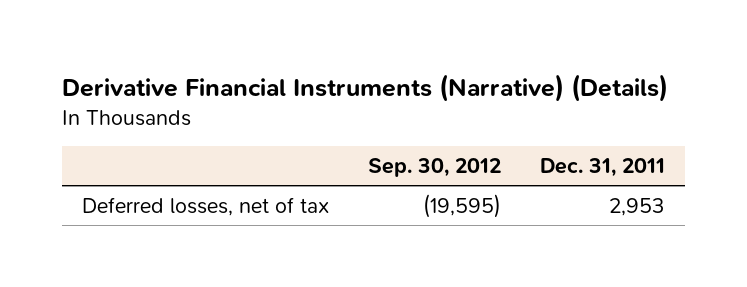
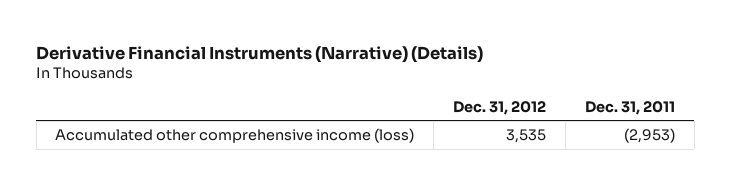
- | Sep. 30, 2012 | Dec. 31, 2011
+ | Dec. 31, 2012 | Dec. 31, 2011
- Deferred losses, net of tax | (19,595) | 2,953
+ Accumulated other comprehensive income (loss) | 3,535 | (2,953)

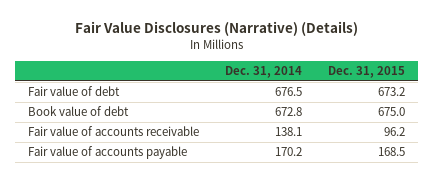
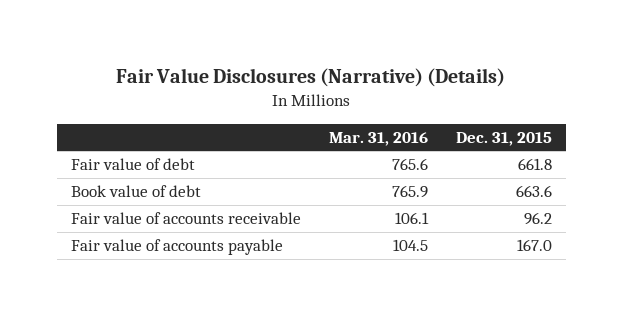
- | Dec. 31, 2014 | Dec. 31, 2015
+ | Mar. 31, 2016 | Dec. 31, 2015
- Fair value of debt | 676.5 | 673.2
- Book value of debt | 672.8 | 675.0
+ Fair value of debt | 765.6 | 661.8
+ Book value of debt | 765.9 | 663.6
- Fair value of accounts payable | 170.2 | 168.5
+ Fair value of accounts payable | 104.5 | 167.0

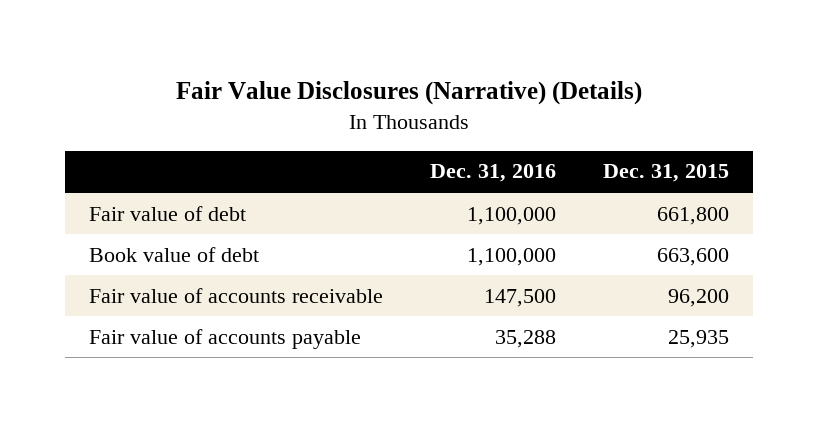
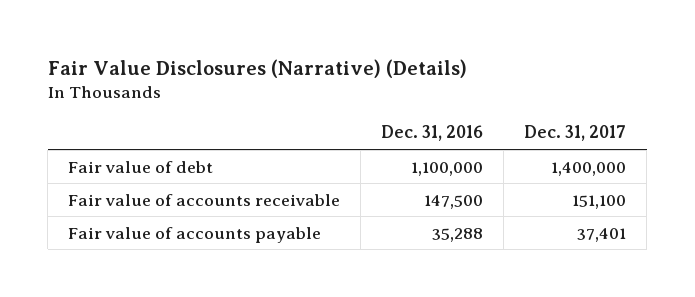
- | Dec. 31, 2016 | Dec. 31, 2015
+ | Dec. 31, 2016 | Dec. 31, 2017
- Book value of debt | 1,100,000 | 663,600

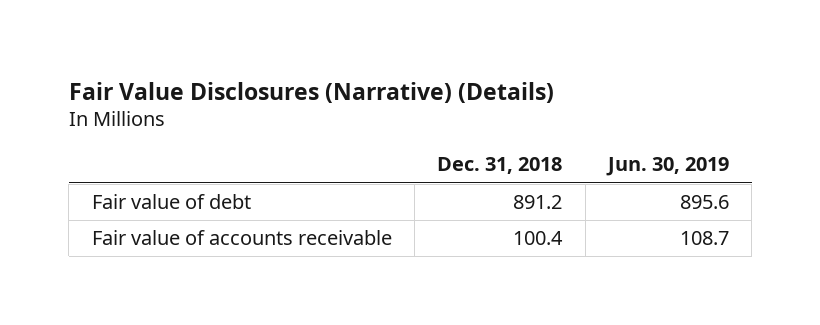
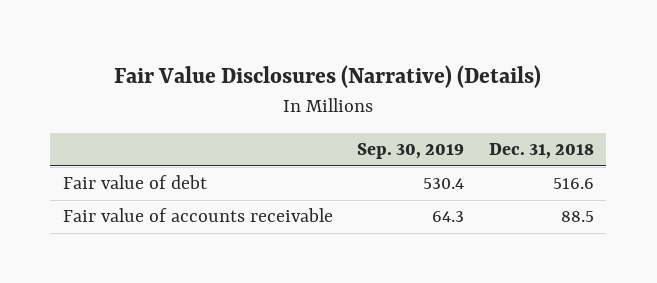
- | Dec. 31, 2018 | Jun. 30, 2019
+ | Sep. 30, 2019 | Dec. 31, 2018
- Fair value of debt | 891.2 | 895.6
- Fair value of accounts receivable | 100.4 | 108.7
+ Fair value of debt | 530.4 | 516.6
+ Fair value of accounts receivable | 64.3 | 88.5

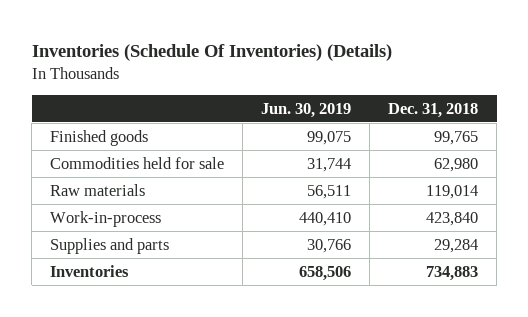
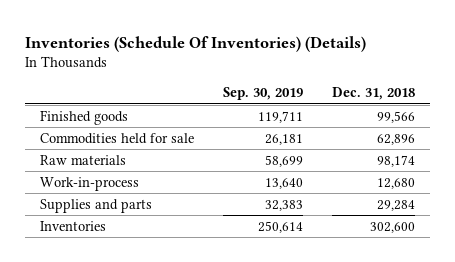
- | Jun. 30, 2019 | Dec. 31, 2018
+ | Sep. 30, 2019 | Dec. 31, 2018
- Finished goods | 99,075 | 99,765
- Commodities held for sale | 31,744 | 62,980
- Raw materials | 56,511 | 119,014
- Work-in-process | 440,410 | 423,840
+ Finished goods | 119,711 | 99,566
+ Commodities held for sale | 26,181 | 62,896
+ Raw materials | 58,699 | 98,174
+ Work-in-process | 13,640 | 12,680
- Inventories | 658,506 | 734,883
+ Inventories | 250,614 | 302,600

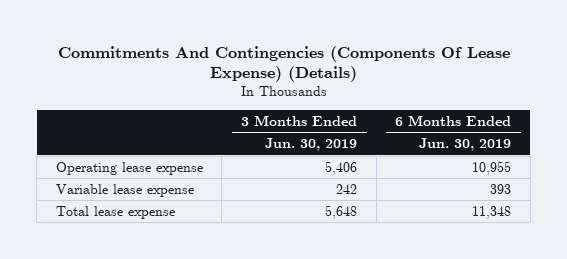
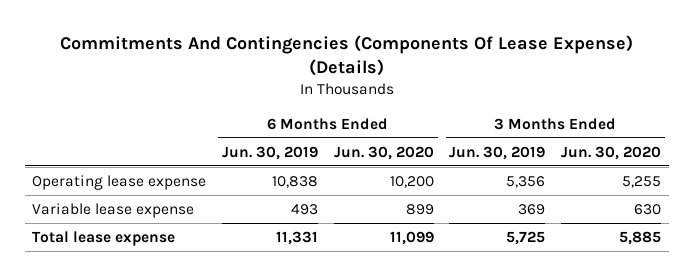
- | 3 Months Ended Jun. 30, 2019 | 6 Months Ended Jun. 30, 2019
+ | 6 Months Ended Jun. 30, 2019 | 6 Months Ended Jun. 30, 2020 | 3 Months Ended Jun. 30, 2019 | 3 Months Ended Jun. 30, 2020
- Operating lease expense | 5,406 | 10,955
- Variable lease expense | 242 | 393
- Total lease expense | 5,648 | 11,348
+ Operating lease expense | 10,838 | 10,200 | 5,356 | 5,255
+ Variable lease expense | 493 | 899 | 369 | 630
+ Total lease expense | 11,331 | 11,099 | 5,725 | 5,885

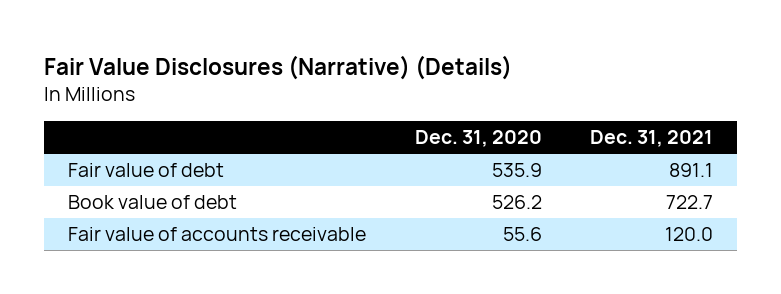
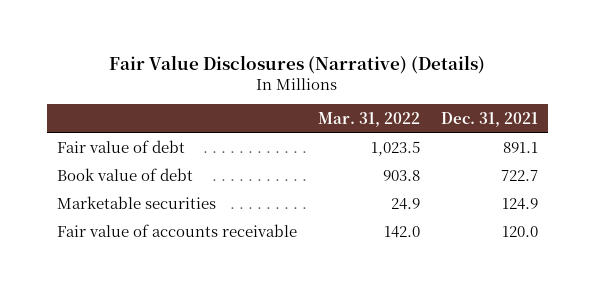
- | Dec. 31, 2020 | Dec. 31, 2021
+ | Mar. 31, 2022 | Dec. 31, 2021
+ Marketable securities | 24.9 | 124.9

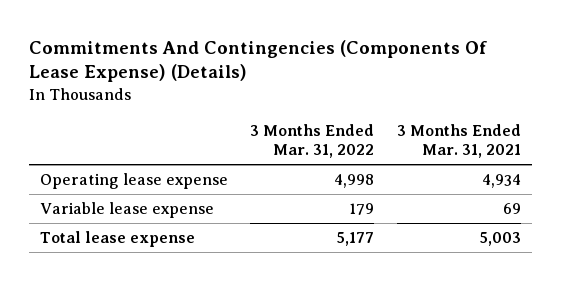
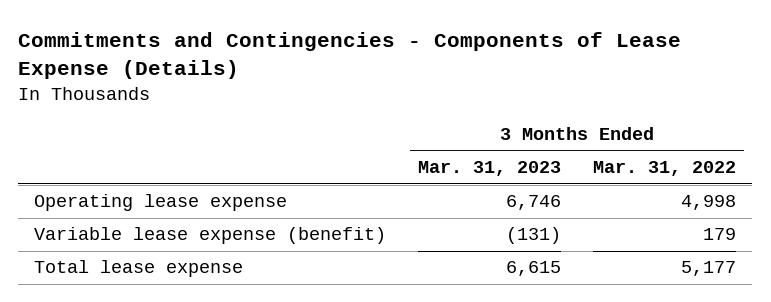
- Commitments And Contingencies (Components Of Lease Expense) (Details)
+ Commitments and Contingencies - Components of Lease Expense (Details)
- | 3 Months Ended Mar. 31, 2022 | 3 Months Ended Mar. 31, 2021
+ | 3 Months Ended Mar. 31, 2023 | 3 Months Ended Mar. 31, 2022
- Variable lease expense | 179 | 69
+ Variable lease expense (benefit) | (131) | 179

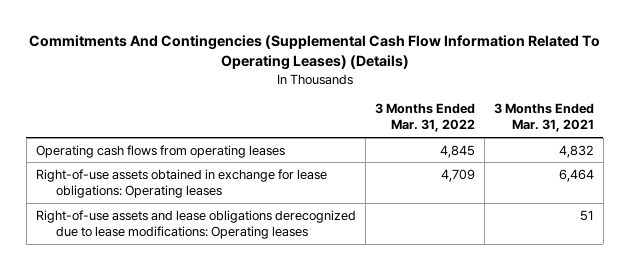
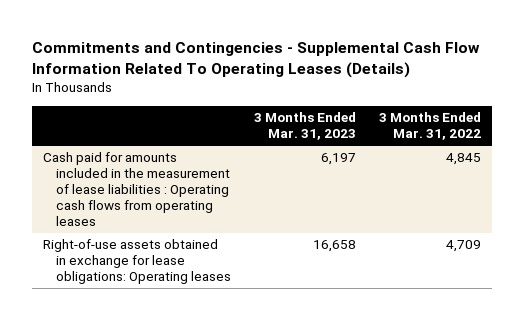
- Commitments And Contingencies (Supplemental Cash Flow Information Related To Operating Leases) (Details)
+ Commitments and Contingencies - Supplemental Cash Flow Information Related To Operating Leases (Details)
- | 3 Months Ended Mar. 31, 2022 | 3 Months Ended Mar. 31, 2021
+ | 3 Months Ended Mar. 31, 2023 | 3 Months Ended Mar. 31, 2022
- Operating cash flows from operating leases | 4,845 | 4,832
+ Cash paid for amounts included in the measurement of lease liabilities : Operating cash flows from operating leases | 6,197 | 4,845
- Right-of-use assets and lease obligations derecognized due to lease modifications: Operating leases | | 51

